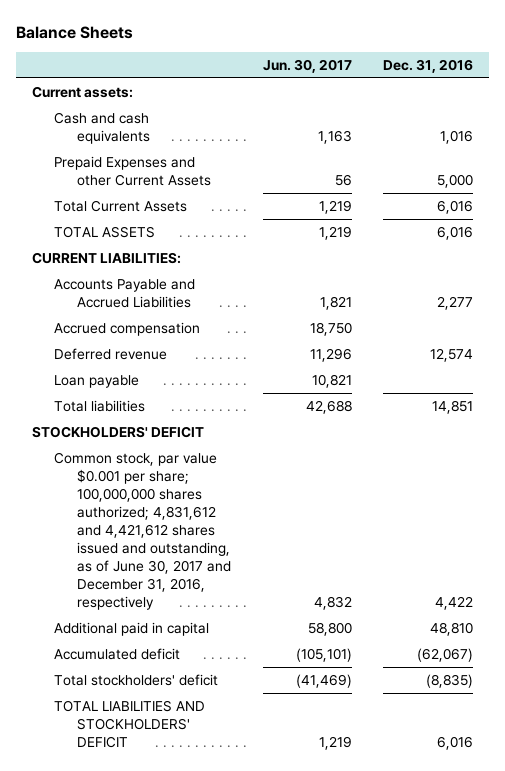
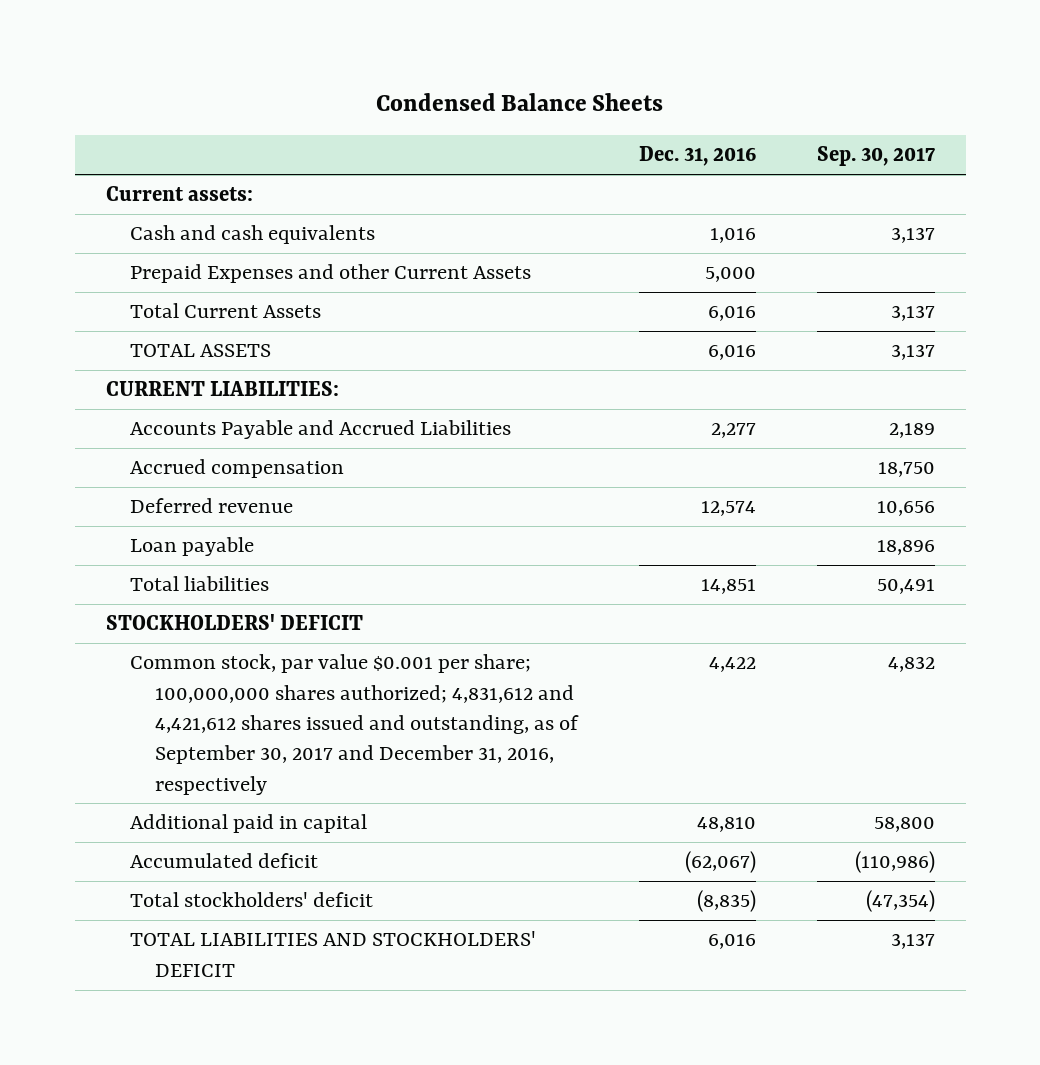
- Balance Sheets
+ Condensed Balance Sheets
- | Jun. 30, 2017 | Dec. 31, 2016
+ | Dec. 31, 2016 | Sep. 30, 2017
- Common stock, par value $0.001 per share; 100,000,000 shares authorized; 4,831,612 and 4,421,612 shares issued and outstanding, as of June 30, 2017 and December 31, 2016, respectively | 4,832 | 4,422
+ Common stock, par value $0.001 per share; 100,000,000 shares authorized; 4,831,612 and 4,421,612 shares issued and outstanding, as of September 30, 2017 and December 31, 2016, respectively | 4,422 | 4,832

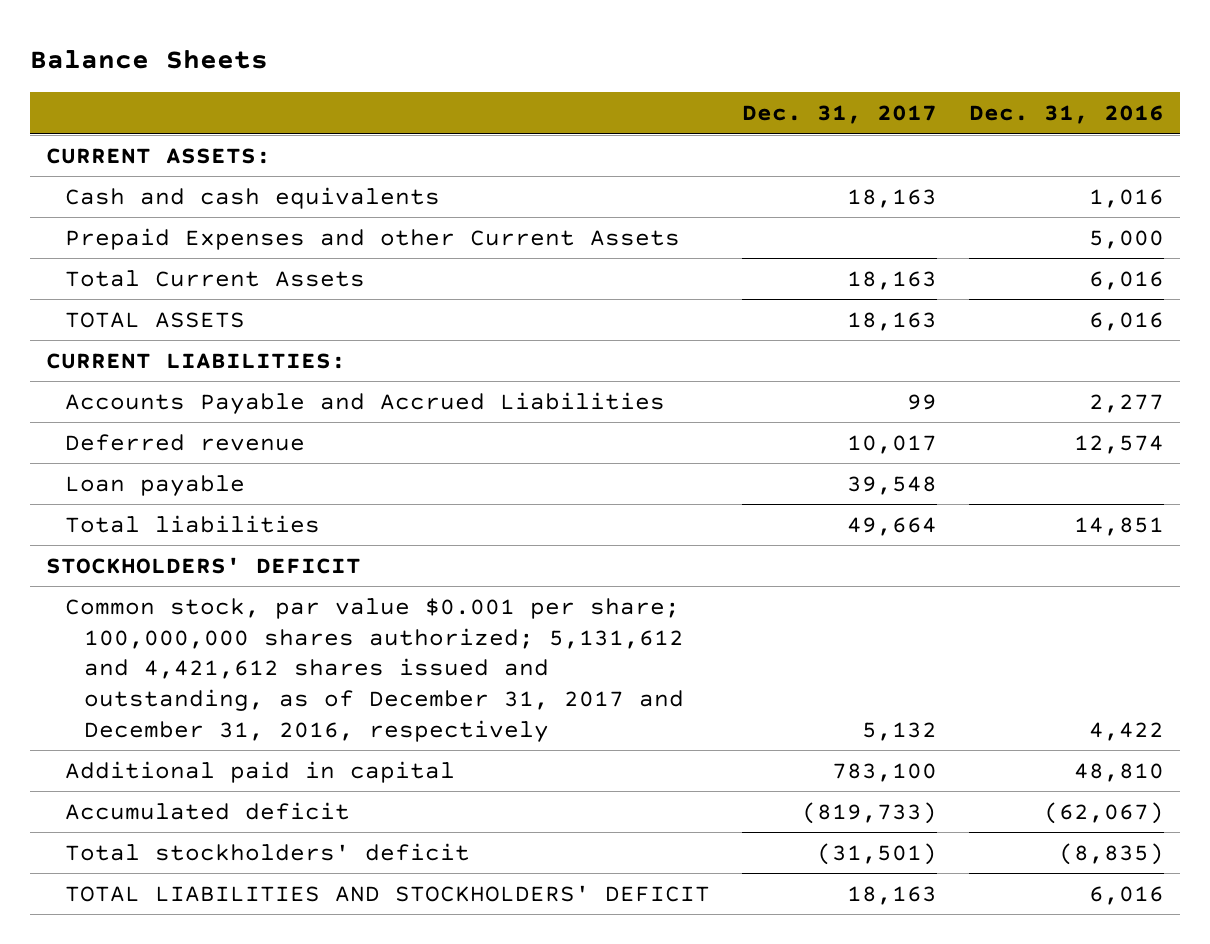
- Condensed Balance Sheets
+ Balance Sheets
- | Dec. 31, 2016 | Sep. 30, 2017
+ | Dec. 31, 2017 | Dec. 31, 2016
- Current assets:
+ CURRENT ASSETS:
- Accrued compensation | | 18,750
- Common stock, par value $0.001 per share; 100,000,000 shares authorized; 4,831,612 and 4,421,612 shares issued and outstanding, as of September 30, 2017 and December 31, 2016, respectively | 4,422 | 4,832
+ Common stock, par value $0.001 per share; 100,000,000 shares authorized; 5,131,612 and 4,421,612 shares issued and outstanding, as of December 31, 2017 and December 31, 2016, respectively | 5,132 | 4,422

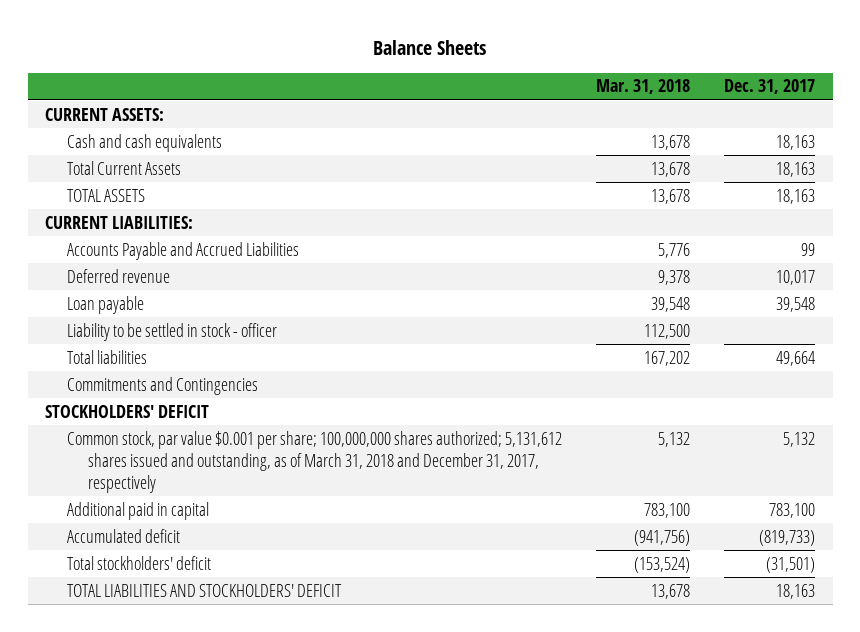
- | Dec. 31, 2017 | Dec. 31, 2016
+ | Mar. 31, 2018 | Dec. 31, 2017
- Prepaid Expenses and other Current Assets | | 5,000
+ Liability to be settled in stock - officer | 112,500 |
+ Commitments and Contingencies
- Common stock, par value $0.001 per share; 100,000,000 shares authorized; 5,131,612 and 4,421,612 shares issued and outstanding, as of December 31, 2017 and December 31, 2016, respectively | 5,132 | 4,422
+ Common stock, par value $0.001 per share; 100,000,000 shares authorized; 5,131,612 shares issued and outstanding, as of March 31, 2018 and December 31, 2017, respectively | 5,132 | 5,132

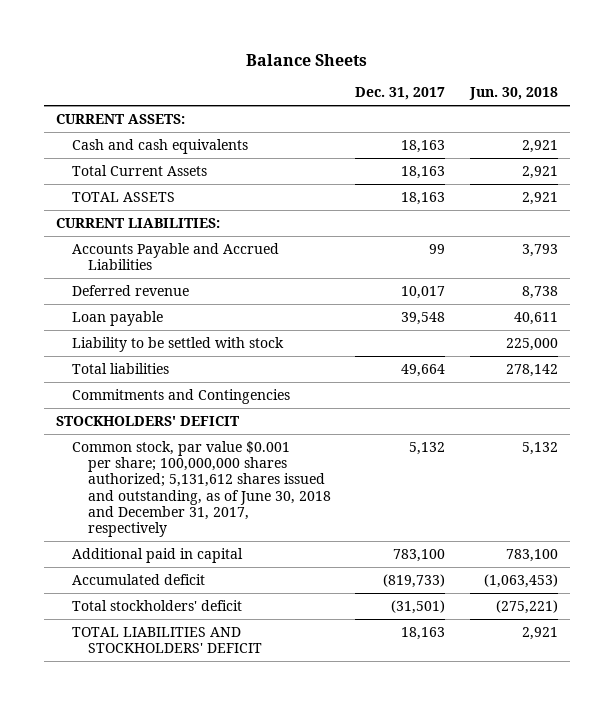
- | Mar. 31, 2018 | Dec. 31, 2017
+ | Dec. 31, 2017 | Jun. 30, 2018
- Liability to be settled in stock - officer | 112,500 |
+ Liability to be settled with stock | | 225,000
- Common stock, par value $0.001 per share; 100,000,000 shares authorized; 5,131,612 shares issued and outstanding, as of March 31, 2018 and December 31, 2017, respectively | 5,132 | 5,132
+ Common stock, par value $0.001 per share; 100,000,000 shares authorized; 5,131,612 shares issued and outstanding, as of June 30, 2018 and December 31, 2017, respectively | 5,132 | 5,132

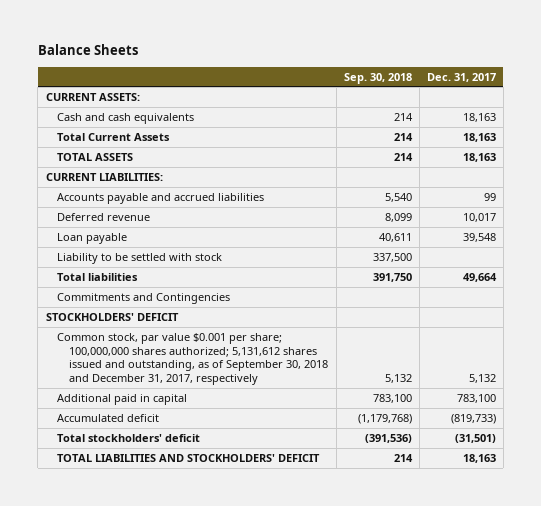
- | Dec. 31, 2017 | Jun. 30, 2018
+ | Sep. 30, 2018 | Dec. 31, 2017
- Accounts Payable and Accrued Liabilities | 99 | 3,793
+ Accounts payable and accrued liabilities | 5,540 | 99
- Common stock, par value $0.001 per share; 100,000,000 shares authorized; 5,131,612 shares issued and outstanding, as of June 30, 2018 and December 31, 2017, respectively | 5,132 | 5,132
+ Common stock, par value $0.001 per share; 100,000,000 shares authorized; 5,131,612 shares issued and outstanding, as of September 30, 2018 and December 31, 2017, respectively | 5,132 | 5,132

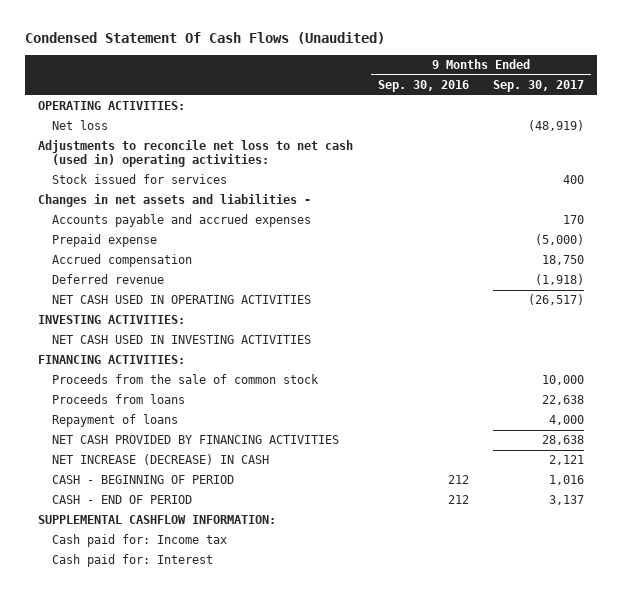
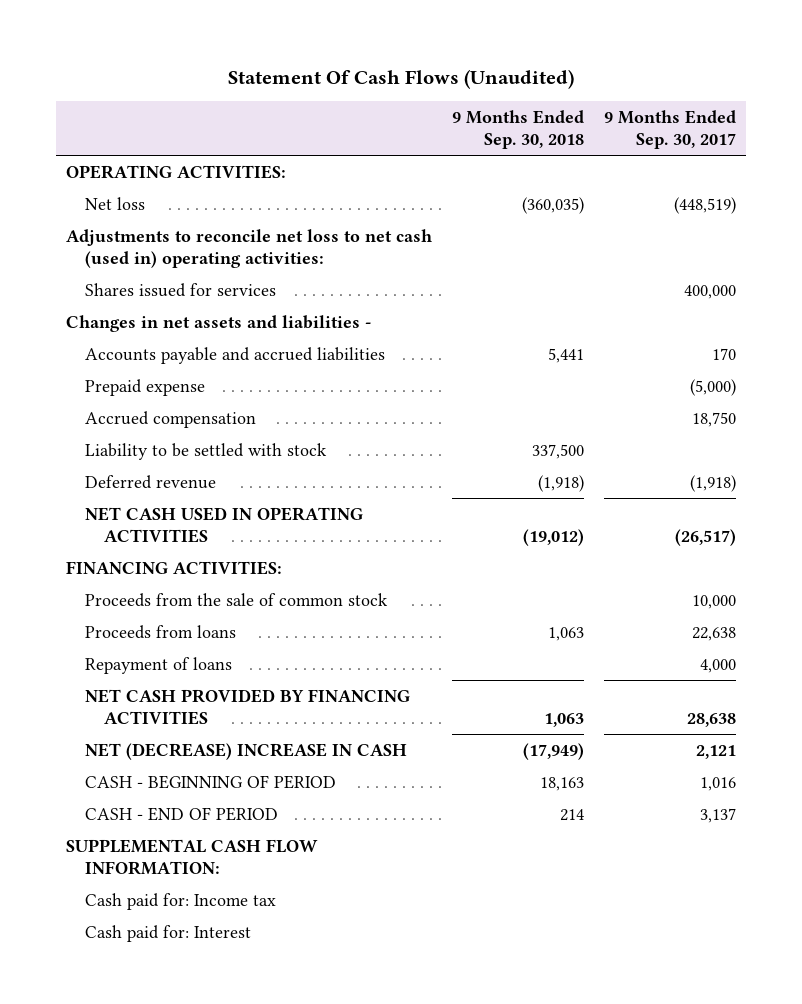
- Condensed Statement Of Cash Flows (Unaudited)
+ Statement Of Cash Flows (Unaudited)
- | 9 Months Ended Sep. 30, 2016 | 9 Months Ended Sep. 30, 2017
+ | 9 Months Ended Sep. 30, 2018 | 9 Months Ended Sep. 30, 2017
- Net loss | | (48,919)
+ Net loss | (360,035) | (448,519)
- Stock issued for services | | 400
+ Shares issued for services | | 400,000
- Accounts payable and accrued expenses | | 170
+ Accounts payable and accrued liabilities | 5,441 | 170
+ Liability to be settled with stock | 337,500 |
- INVESTING ACTIVITIES:
- NET CASH USED IN INVESTING ACTIVITIES
- NET INCREASE (DECREASE) IN CASH | | 2,121
+ NET (DECREASE) INCREASE IN CASH | (17,949) | 2,121
- SUPPLEMENTAL CASHFLOW INFORMATION:
+ SUPPLEMENTAL CASH FLOW INFORMATION:

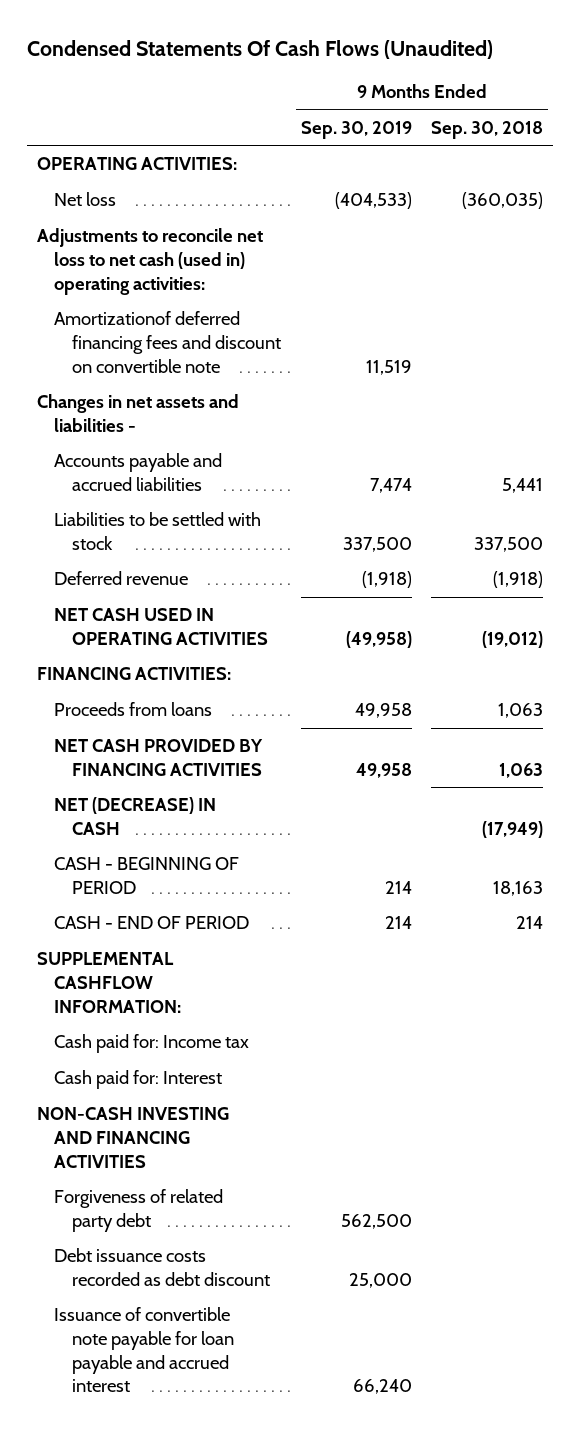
- Statement Of Cash Flows (Unaudited)
+ Condensed Statements Of Cash Flows (Unaudited)
- | 9 Months Ended Sep. 30, 2018 | 9 Months Ended Sep. 30, 2017
+ | 9 Months Ended Sep. 30, 2019 | 9 Months Ended Sep. 30, 2018
- Shares issued for services | | 400,000
+ Amortizationof deferred financing fees and discount on convertible note | 11,519 |
- Prepaid expense | | (5,000)
- Accrued compensation | | 18,750
- Liability to be settled with stock | 337,500 |
+ Liabilities to be settled with stock | 337,500 | 337,500
- Proceeds from the sale of common stock | | 10,000
- Repayment of loans | | 4,000
- NET (DECREASE) INCREASE IN CASH | (17,949) | 2,121
+ NET (DECREASE) IN CASH | | (17,949)
- SUPPLEMENTAL CASH FLOW INFORMATION:
+ SUPPLEMENTAL CASHFLOW INFORMATION:
+ NON-CASH INVESTING AND FINANCING ACTIVITIES
+ Forgiveness of related party debt | 562,500 |
+ Debt issuance costs recorded as debt discount | 25,000 |
+ Issuance of convertible note payable for loan payable and accrued interest | 66,240 |

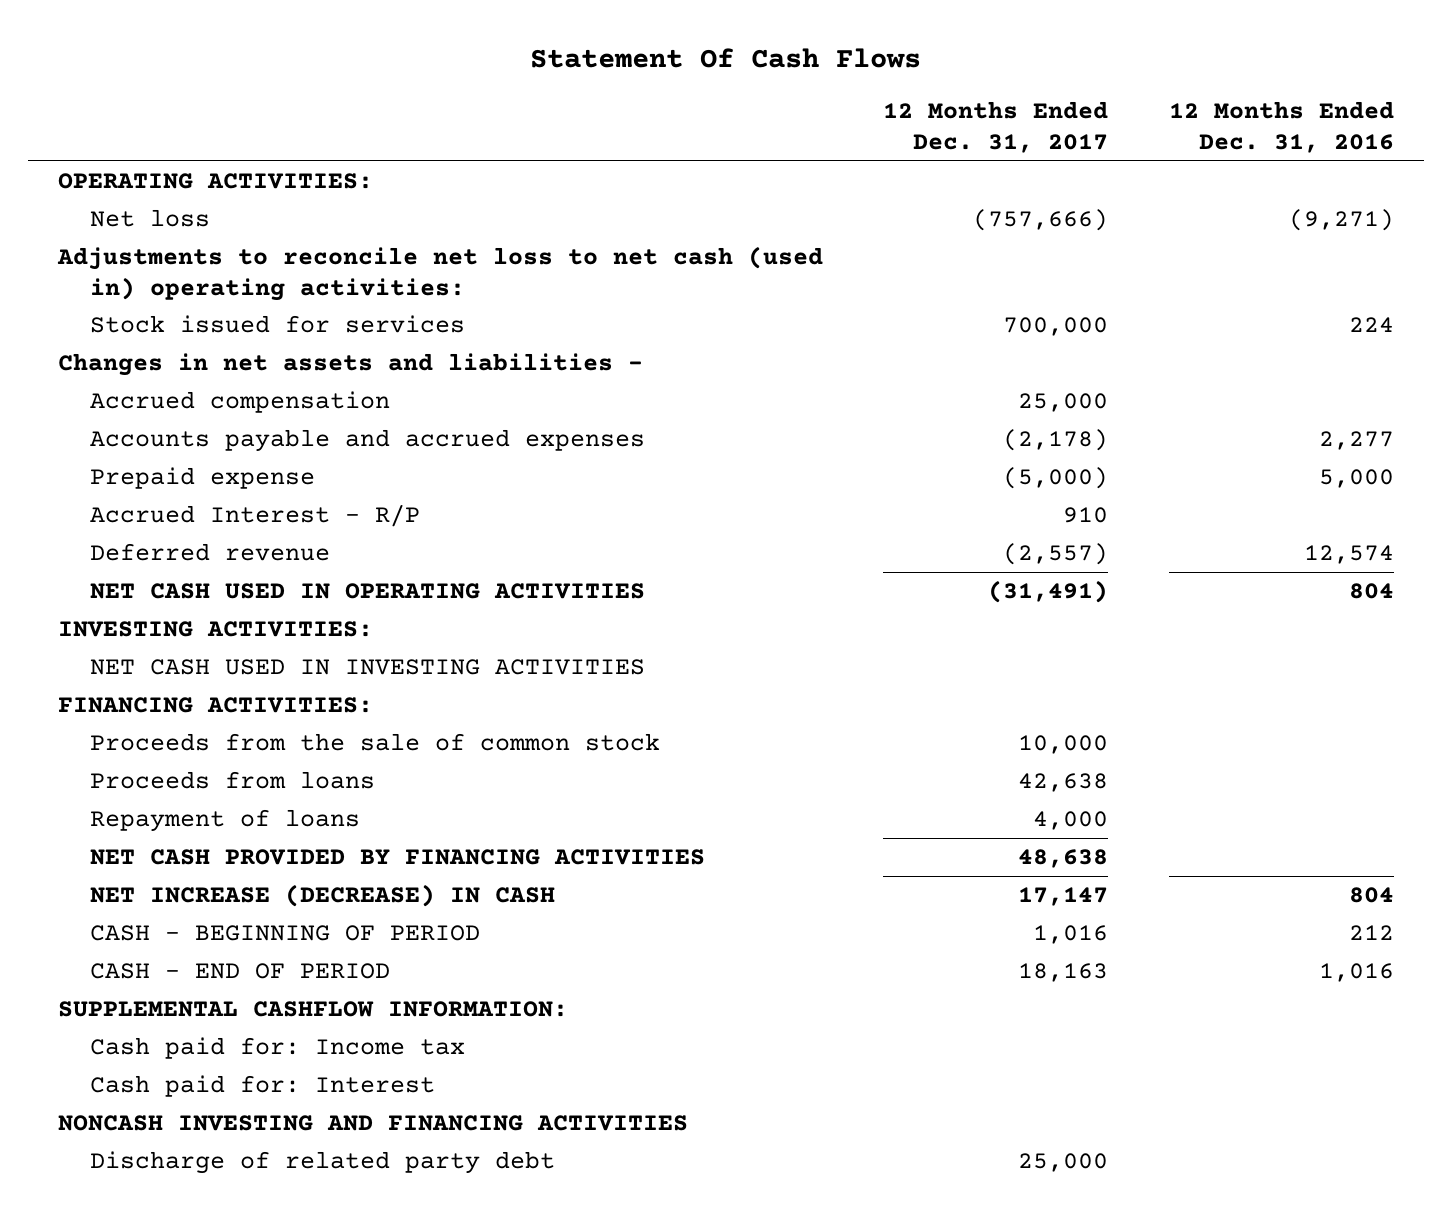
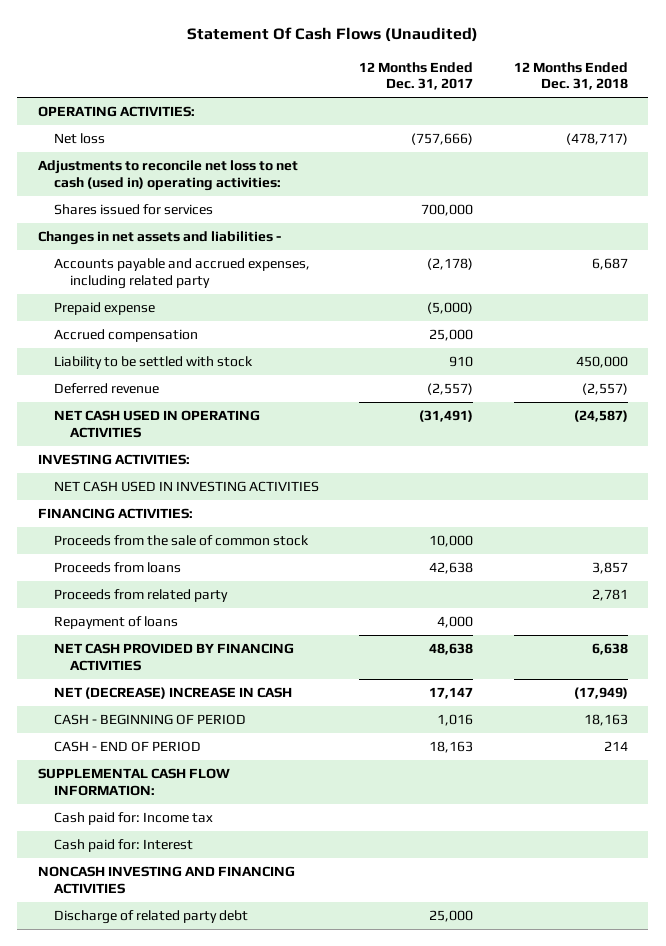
- Statement Of Cash Flows
+ Statement Of Cash Flows (Unaudited)
- | 12 Months Ended Dec. 31, 2017 | 12 Months Ended Dec. 31, 2016
+ | 12 Months Ended Dec. 31, 2017 | 12 Months Ended Dec. 31, 2018
- Stock issued for services | 700,000 | 224
+ Shares issued for services | 700,000 |
- Accounts payable and accrued expenses | (2,178) | 2,277
+ Accounts payable and accrued expenses, including related party | (2,178) | 6,687
- Accrued Interest - R/P | 910 |
moved down: Accrued compensation | 25,000 |
+ Liability to be settled with stock | 910 | 450,000
+ Proceeds from related party | | 2,781
- NET INCREASE (DECREASE) IN CASH | 17,147 | 804
+ NET (DECREASE) INCREASE IN CASH | 17,147 | (17,949)
- SUPPLEMENTAL CASHFLOW INFORMATION:
+ SUPPLEMENTAL CASH FLOW INFORMATION:

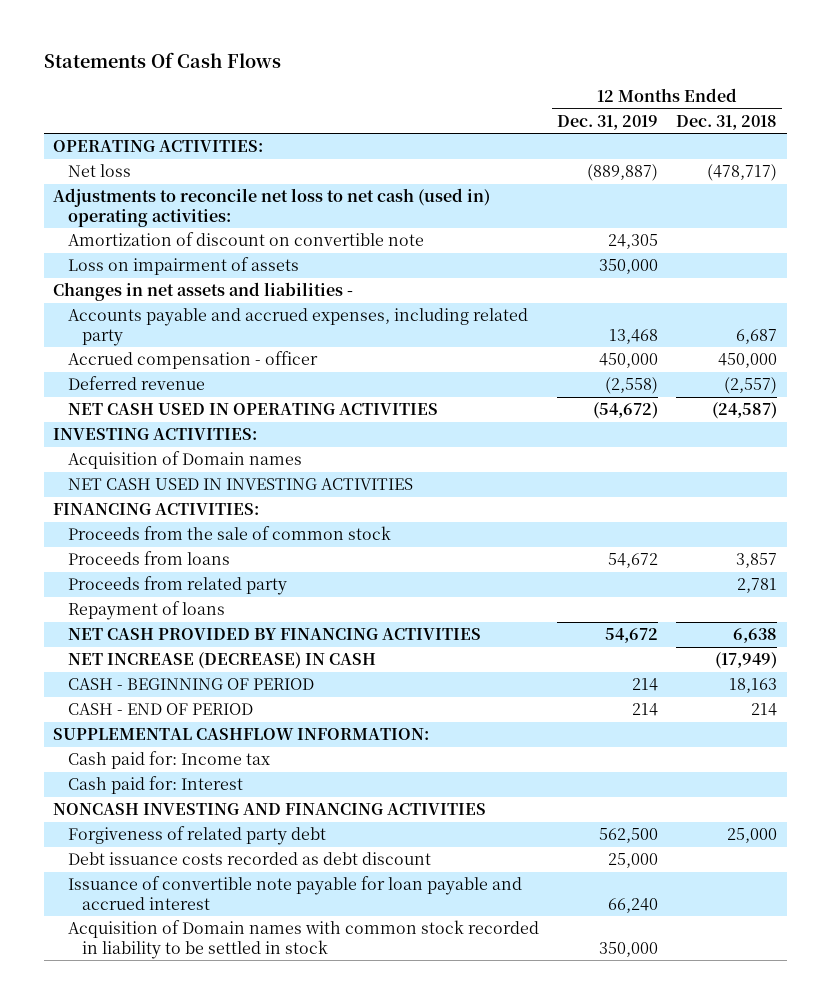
- Statement Of Cash Flows (Unaudited)
+ Statements Of Cash Flows
- | 12 Months Ended Dec. 31, 2017 | 12 Months Ended Dec. 31, 2018
+ | 12 Months Ended Dec. 31, 2019 | 12 Months Ended Dec. 31, 2018
- Shares issued for services | 700,000 |
+ Amortization of discount on convertible note | 24,305 |
+ Loss on impairment of assets | 350,000 |
- Prepaid expense | (5,000) |
- Accrued compensation | 25,000 |
- Liability to be settled with stock | 910 | 450,000
+ Accrued compensation - officer | 450,000 | 450,000
+ Acquisition of Domain names
- NET (DECREASE) INCREASE IN CASH | 17,147 | (17,949)
+ NET INCREASE (DECREASE) IN CASH | | (17,949)
- SUPPLEMENTAL CASH FLOW INFORMATION:
+ SUPPLEMENTAL CASHFLOW INFORMATION:
- Discharge of related party debt | 25,000 |
+ Forgiveness of related party debt | 562,500 | 25,000
+ Debt issuance costs recorded as debt discount | 25,000 |
+ Issuance of convertible note payable for loan payable and accrued interest | 66,240 |
+ Acquisition of Domain names with common stock recorded in liability to be settled in stock | 350,000 |

